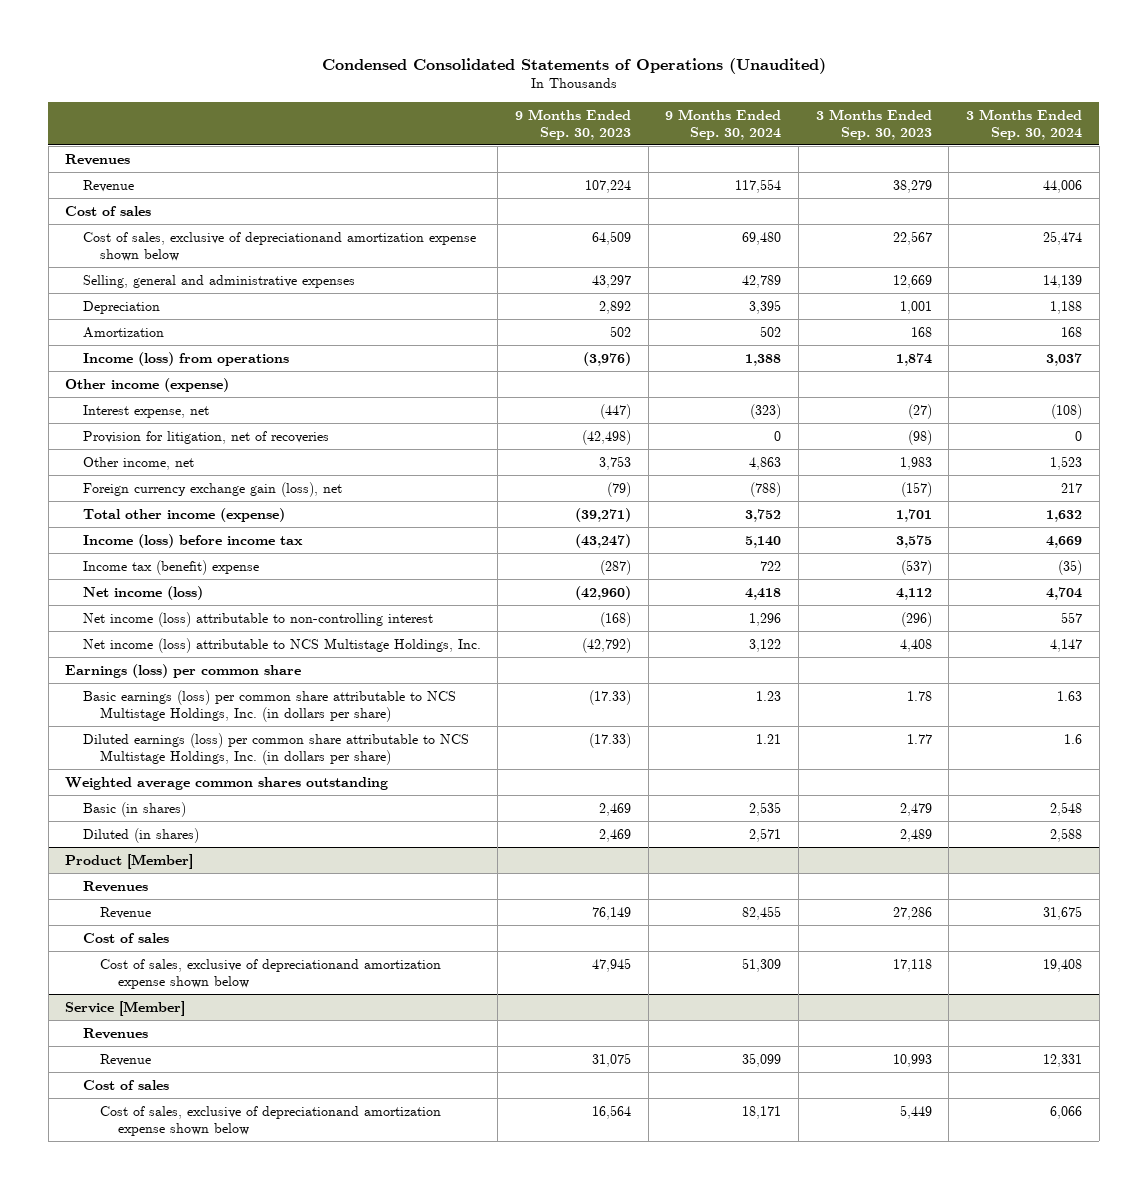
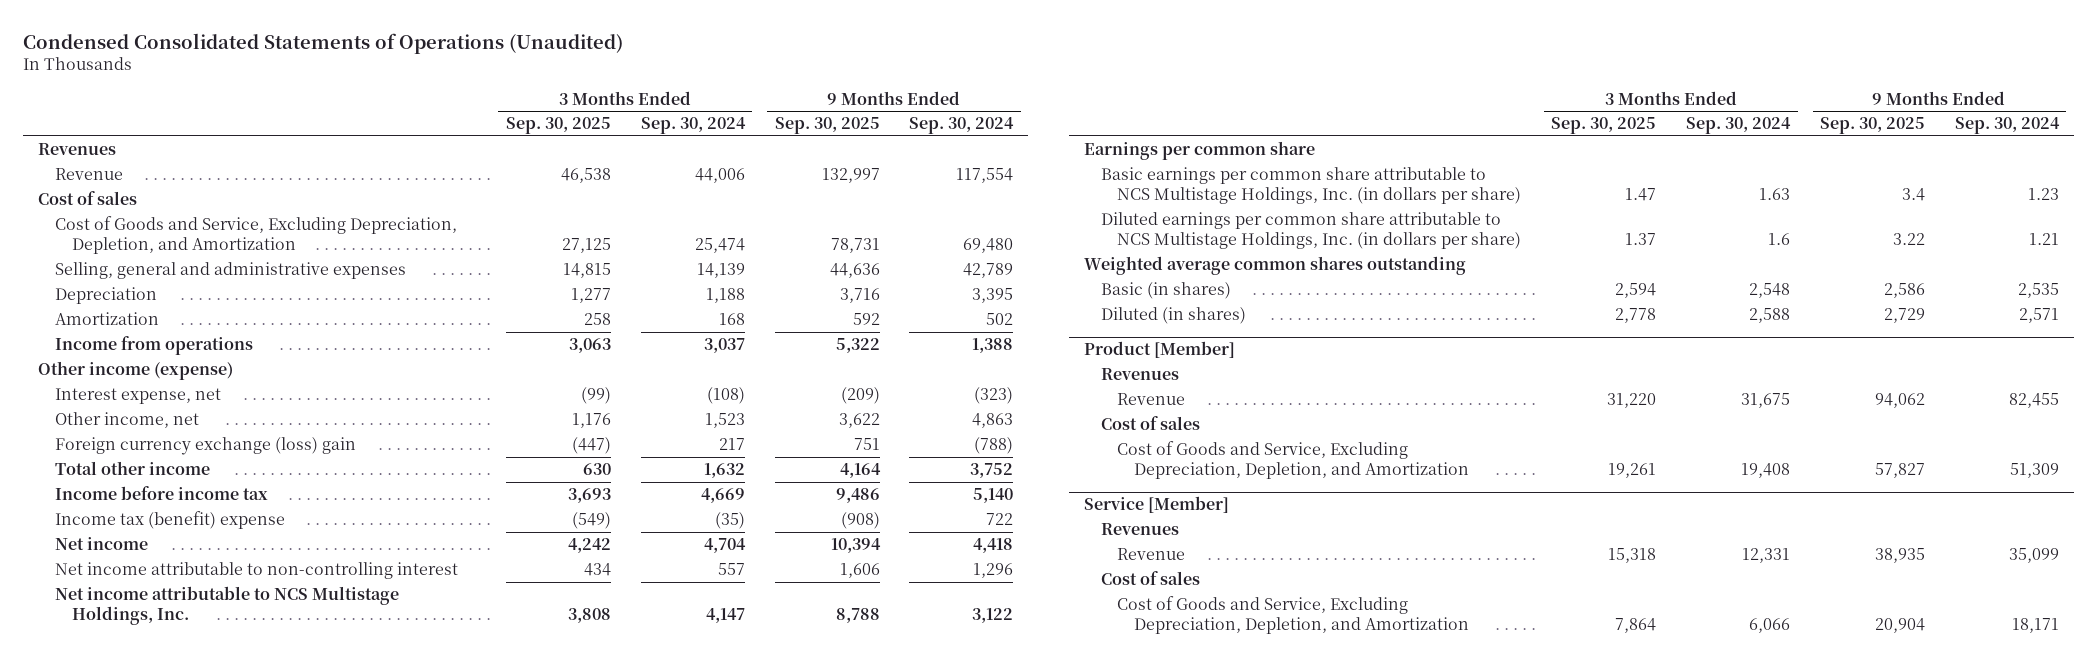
- | 9 Months Ended Sep. 30, 2023 | 9 Months Ended Sep. 30, 2024 | 3 Months Ended Sep. 30, 2023 | 3 Months Ended Sep. 30, 2024
+ | 3 Months Ended Sep. 30, 2025 | 3 Months Ended Sep. 30, 2024 | 9 Months Ended Sep. 30, 2025 | 9 Months Ended Sep. 30, 2024
- Cost of sales, exclusive of depreciationand amortization expense shown below | 64,509 | 69,480 | 22,567 | 25,474
+ Cost of Goods and Service, Excluding Depreciation, Depletion, and Amortization | 27,125 | 25,474 | 78,731 | 69,480
- Income (loss) from operations | (3,976) | 1,388 | 1,874 | 3,037
+ Income from operations | 3,063 | 3,037 | 5,322 | 1,388
- Provision for litigation, net of recoveries | (42,498) | 0 | (98) | 0
- Foreign currency exchange gain (loss), net | (79) | (788) | (157) | 217
- Total other income (expense) | (39,271) | 3,752 | 1,701 | 1,632
- Income (loss) before income tax | (43,247) | 5,140 | 3,575 | 4,669
+ Foreign currency exchange (loss) gain | (447) | 217 | 751 | (788)
+ Total other income | 630 | 1,632 | 4,164 | 3,752
+ Income before income tax | 3,693 | 4,669 | 9,486 | 5,140
- Net income (loss) | (42,960) | 4,418 | 4,112 | 4,704
- Net income (loss) attributable to non-controlling interest | (168) | 1,296 | (296) | 557
- Net income (loss) attributable to NCS Multistage Holdings, Inc. | (42,792) | 3,122 | 4,408 | 4,147
- Earnings (loss) per common share
- Basic earnings (loss) per common share attributable to NCS Multistage Holdings, Inc. (in dollars per share) | (17.33) | 1.23 | 1.78 | 1.63
- Diluted earnings (loss) per common share attributable to NCS Multistage Holdings, Inc. (in dollars per share) | (17.33) | 1.21 | 1.77 | 1.6
+ Net income | 4,242 | 4,704 | 10,394 | 4,418
+ Net income attributable to non-controlling interest | 434 | 557 | 1,606 | 1,296
+ Net income attributable to NCS Multistage Holdings, Inc. | 3,808 | 4,147 | 8,788 | 3,122
+ Earnings per common share
+ Basic earnings per common share attributable to NCS Multistage Holdings, Inc. (in dollars per share) | 1.47 | 1.63 | 3.4 | 1.23
+ Diluted earnings per common share attributable to NCS Multistage Holdings, Inc. (in dollars per share) | 1.37 | 1.6 | 3.22 | 1.21
@ Product [Member]
- Cost of sales, exclusive of depreciationand amortization expense shown below | 47,945 | 51,309 | 17,118 | 19,408
+ Cost of Goods and Service, Excluding Depreciation, Depletion, and Amortization | 19,261 | 19,408 | 57,827 | 51,309
@ Service [Member]
- Cost of sales, exclusive of depreciationand amortization expense shown below | 16,564 | 18,171 | 5,449 | 6,066
+ Cost of Goods and Service, Excluding Depreciation, Depletion, and Amortization | 7,864 | 6,066 | 20,904 | 18,171

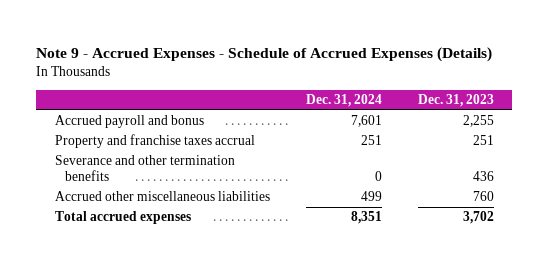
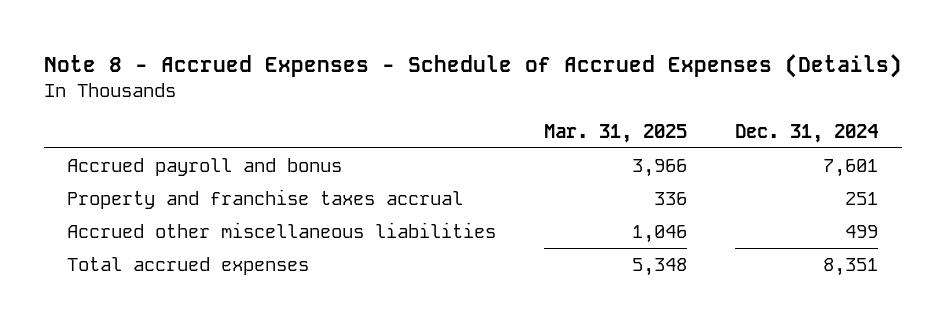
- Note 9 - Accrued Expenses - Schedule of Accrued Expenses (Details)
+ Note 8 - Accrued Expenses - Schedule of Accrued Expenses (Details)
- | Dec. 31, 2024 | Dec. 31, 2023
+ | Mar. 31, 2025 | Dec. 31, 2024
- Severance and other termination benefits | 0 | 436

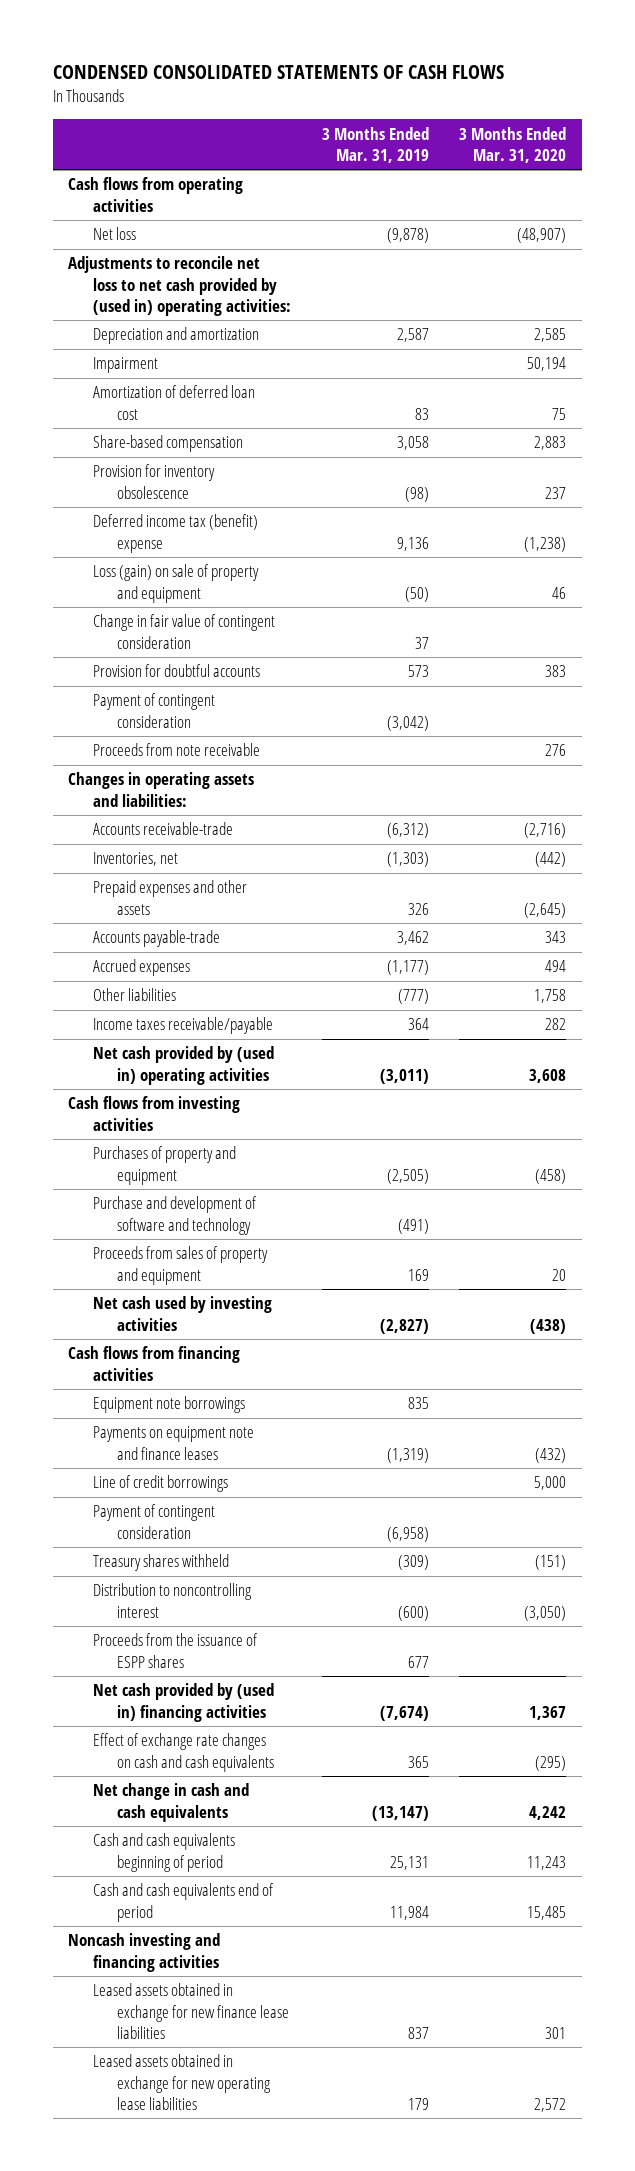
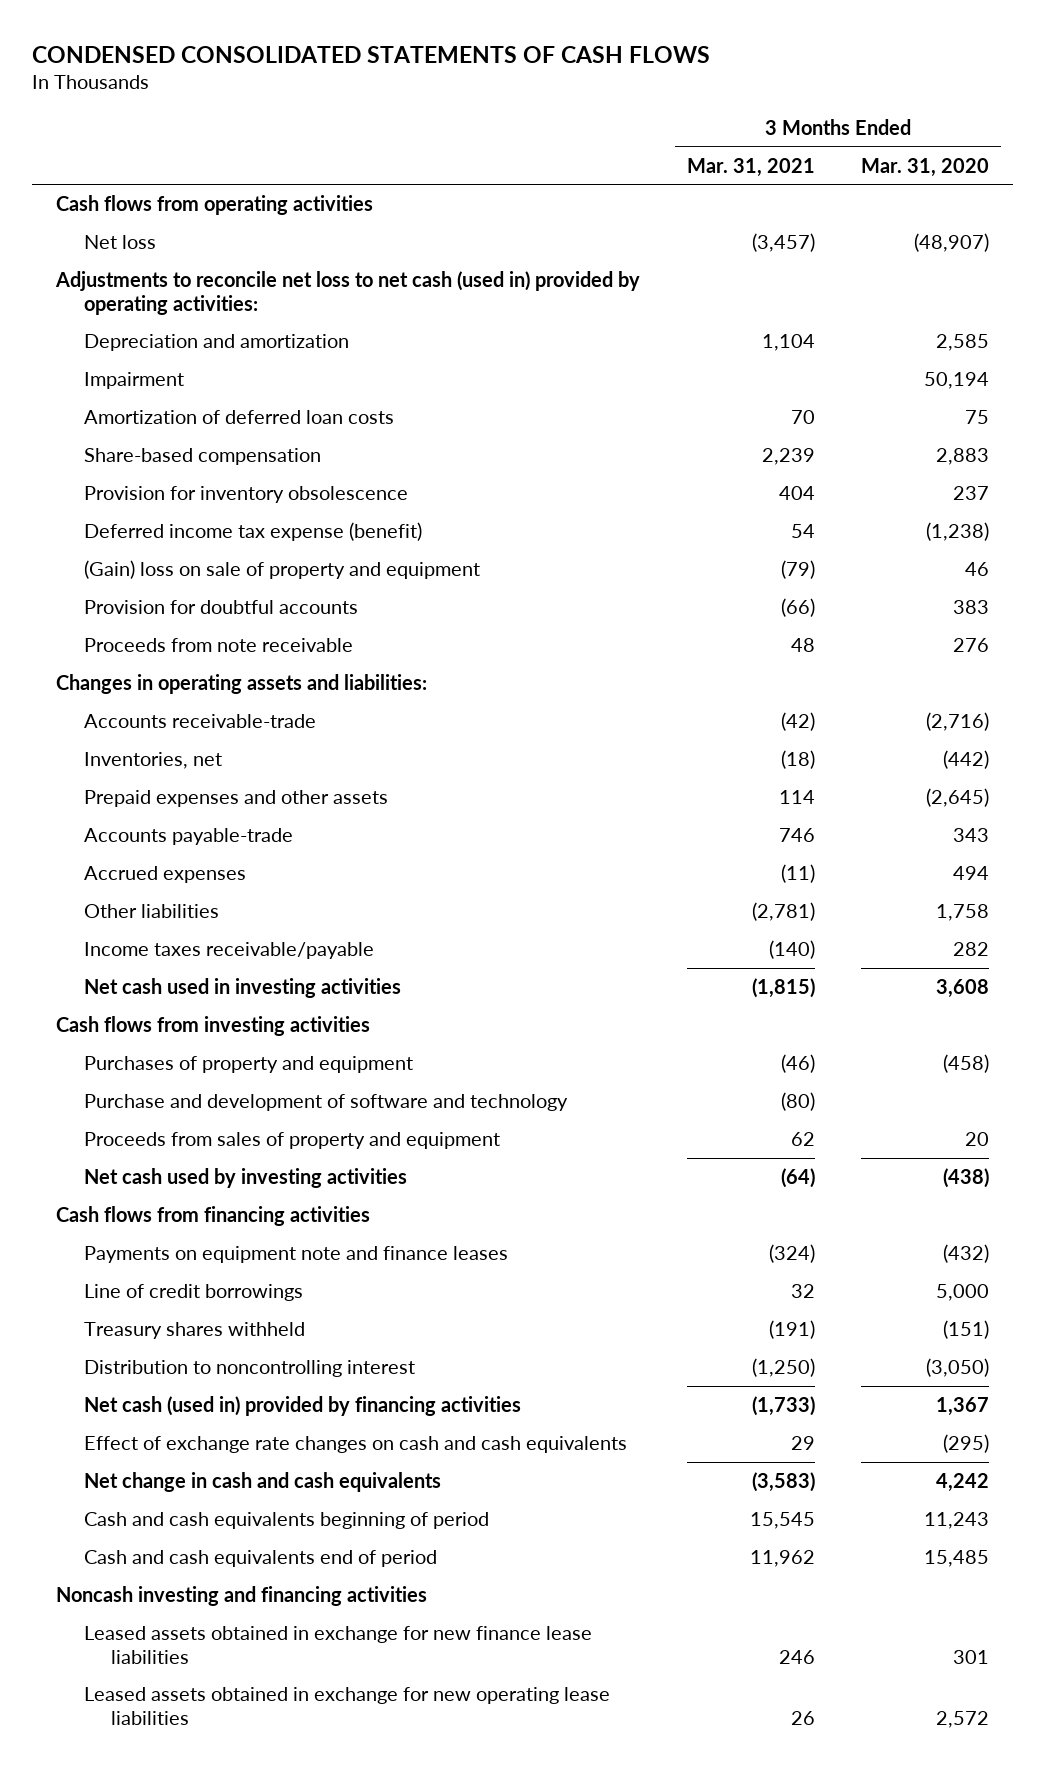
- | 3 Months Ended Mar. 31, 2019 | 3 Months Ended Mar. 31, 2020
+ | 3 Months Ended Mar. 31, 2021 | 3 Months Ended Mar. 31, 2020
- Adjustments to reconcile net loss to net cash provided by (used in) operating activities:
+ Adjustments to reconcile net loss to net cash (used in) provided by operating activities:
- Amortization of deferred loan cost | 83 | 75
+ Amortization of deferred loan costs | 70 | 75
- Deferred income tax (benefit) expense | 9,136 | (1,238)
- Loss (gain) on sale of property and equipment | (50) | 46
- Change in fair value of contingent consideration | 37 |
+ Deferred income tax expense (benefit) | 54 | (1,238)
+ (Gain) loss on sale of property and equipment | (79) | 46
- Payment of contingent consideration | (3,042) |
- Net cash provided by (used in) operating activities | (3,011) | 3,608
+ Net cash used in investing activities | (1,815) | 3,608
- Equipment note borrowings | 835 |
- Payment of contingent consideration | (6,958) |
- Proceeds from the issuance of ESPP shares | 677 |
- Net cash provided by (used in) financing activities | (7,674) | 1,367
+ Net cash (used in) provided by financing activities | (1,733) | 1,367

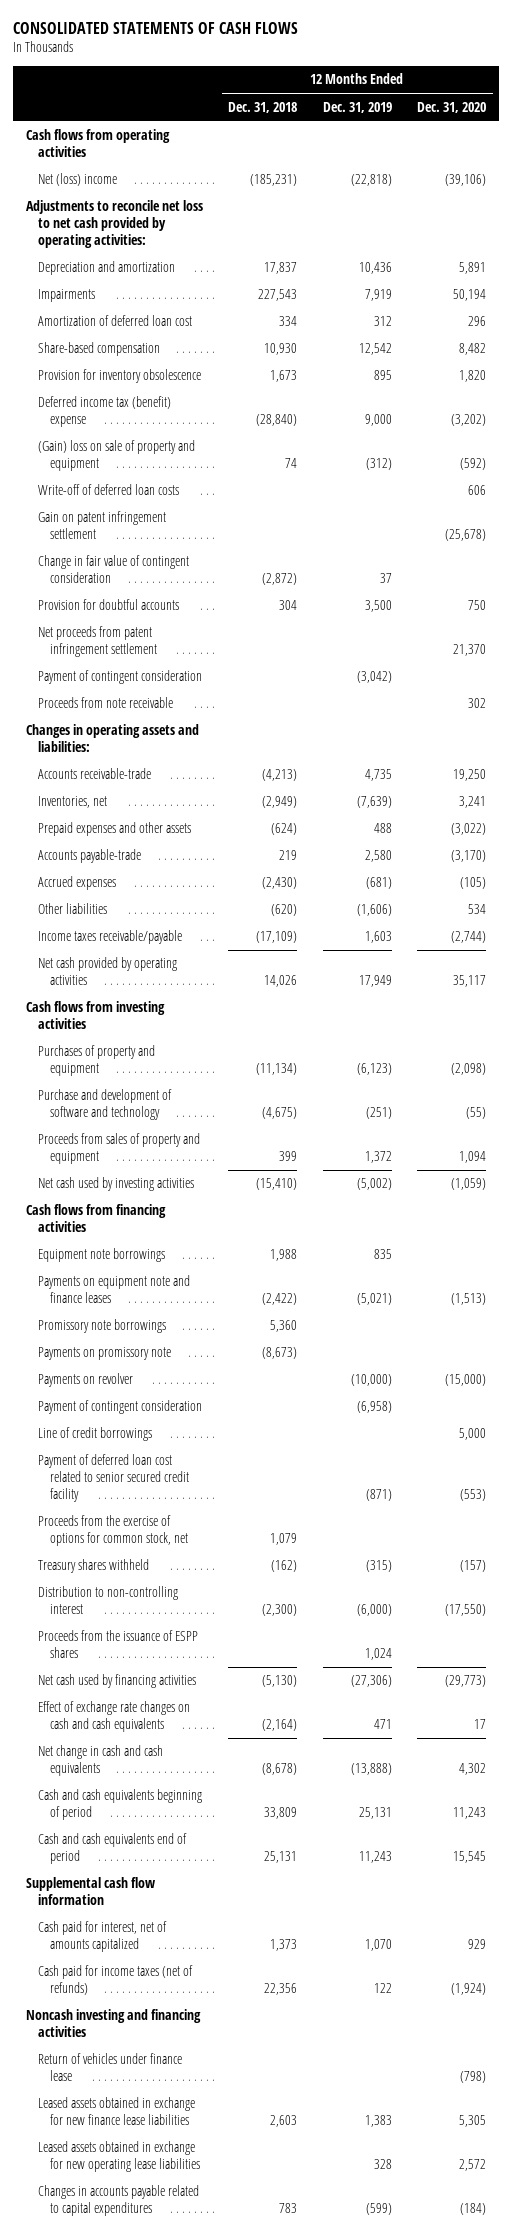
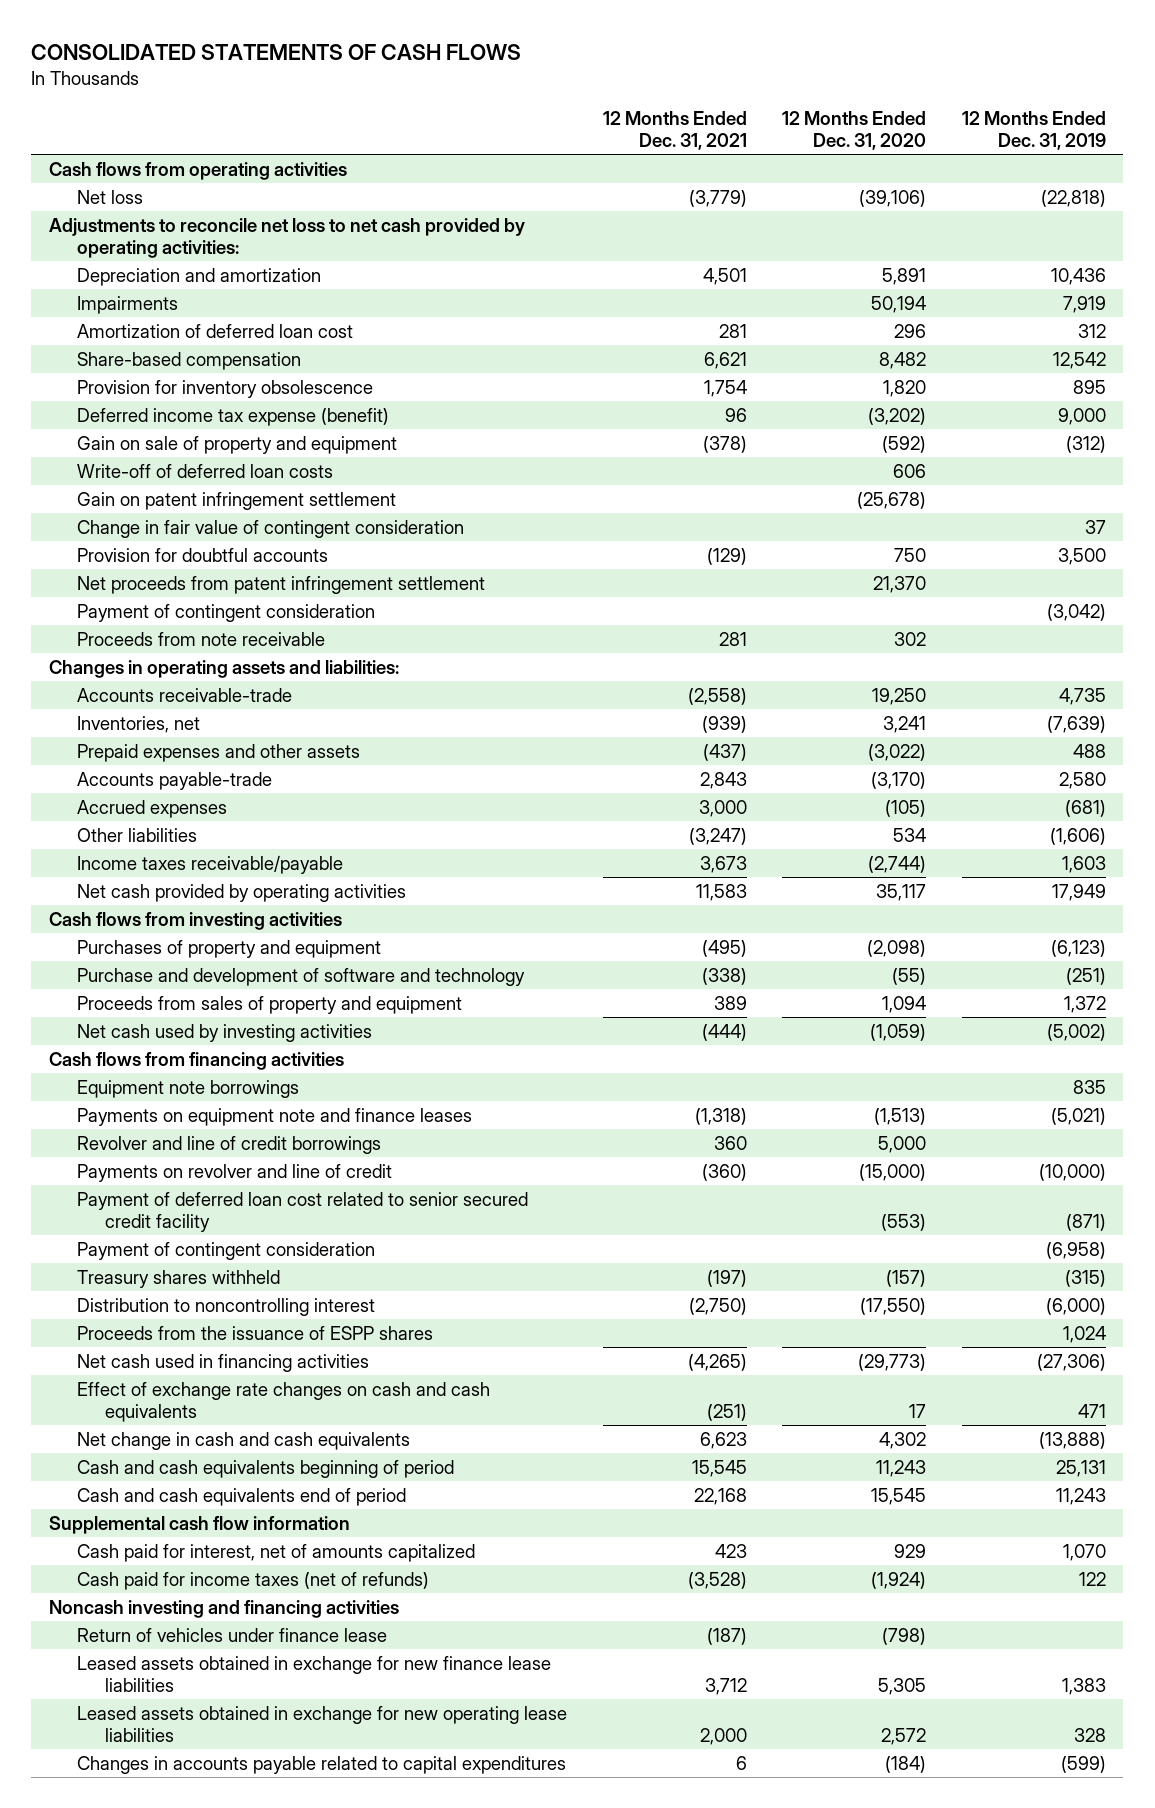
- | 12 Months Ended Dec. 31, 2018 | 12 Months Ended Dec. 31, 2019 | 12 Months Ended Dec. 31, 2020
+ | 12 Months Ended Dec. 31, 2021 | 12 Months Ended Dec. 31, 2020 | 12 Months Ended Dec. 31, 2019
- Net (loss) income | (185,231) | (22,818) | (39,106)
+ Net loss | (3,779) | (39,106) | (22,818)
- Deferred income tax (benefit) expense | (28,840) | 9,000 | (3,202)
- (Gain) loss on sale of property and equipment | 74 | (312) | (592)
+ Deferred income tax expense (benefit) | 96 | (3,202) | 9,000
+ Gain on sale of property and equipment | (378) | (592) | (312)
- Promissory note borrowings | 5,360 | |
- Payments on promissory note | (8,673) | |
- Payments on revolver | | (10,000) | (15,000)
- Line of credit borrowings | | | 5,000
+ Revolver and line of credit borrowings | 360 | 5,000 |
+ Payments on revolver and line of credit | (360) | (15,000) | (10,000)
- Proceeds from the exercise of options for common stock, net | 1,079 | |
moved down: Payment of contingent consideration | | | (6,958)
- Distribution to non-controlling interest | (2,300) | (6,000) | (17,550)
+ Distribution to noncontrolling interest | (2,750) | (17,550) | (6,000)
- Net cash used by financing activities | (5,130) | (27,306) | (29,773)
+ Net cash used in financing activities | (4,265) | (29,773) | (27,306)

